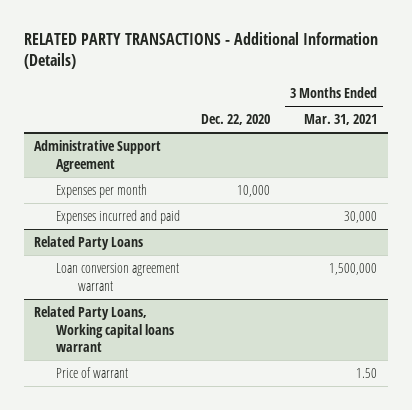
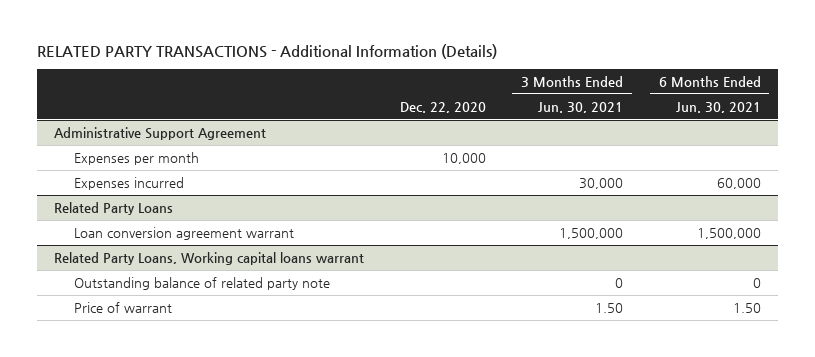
- | Dec. 22, 2020 | 3 Months Ended Mar. 31, 2021
+ | Dec. 22, 2020 | 3 Months Ended Jun. 30, 2021 | 6 Months Ended Jun. 30, 2021
@ Administrative Support Agreement
- Expenses incurred and paid | | 30,000
+ Expenses incurred | | 30,000 | 60,000
@ Related Party Loans, Working capital loans warrant
+ Outstanding balance of related party note | | 0 | 0

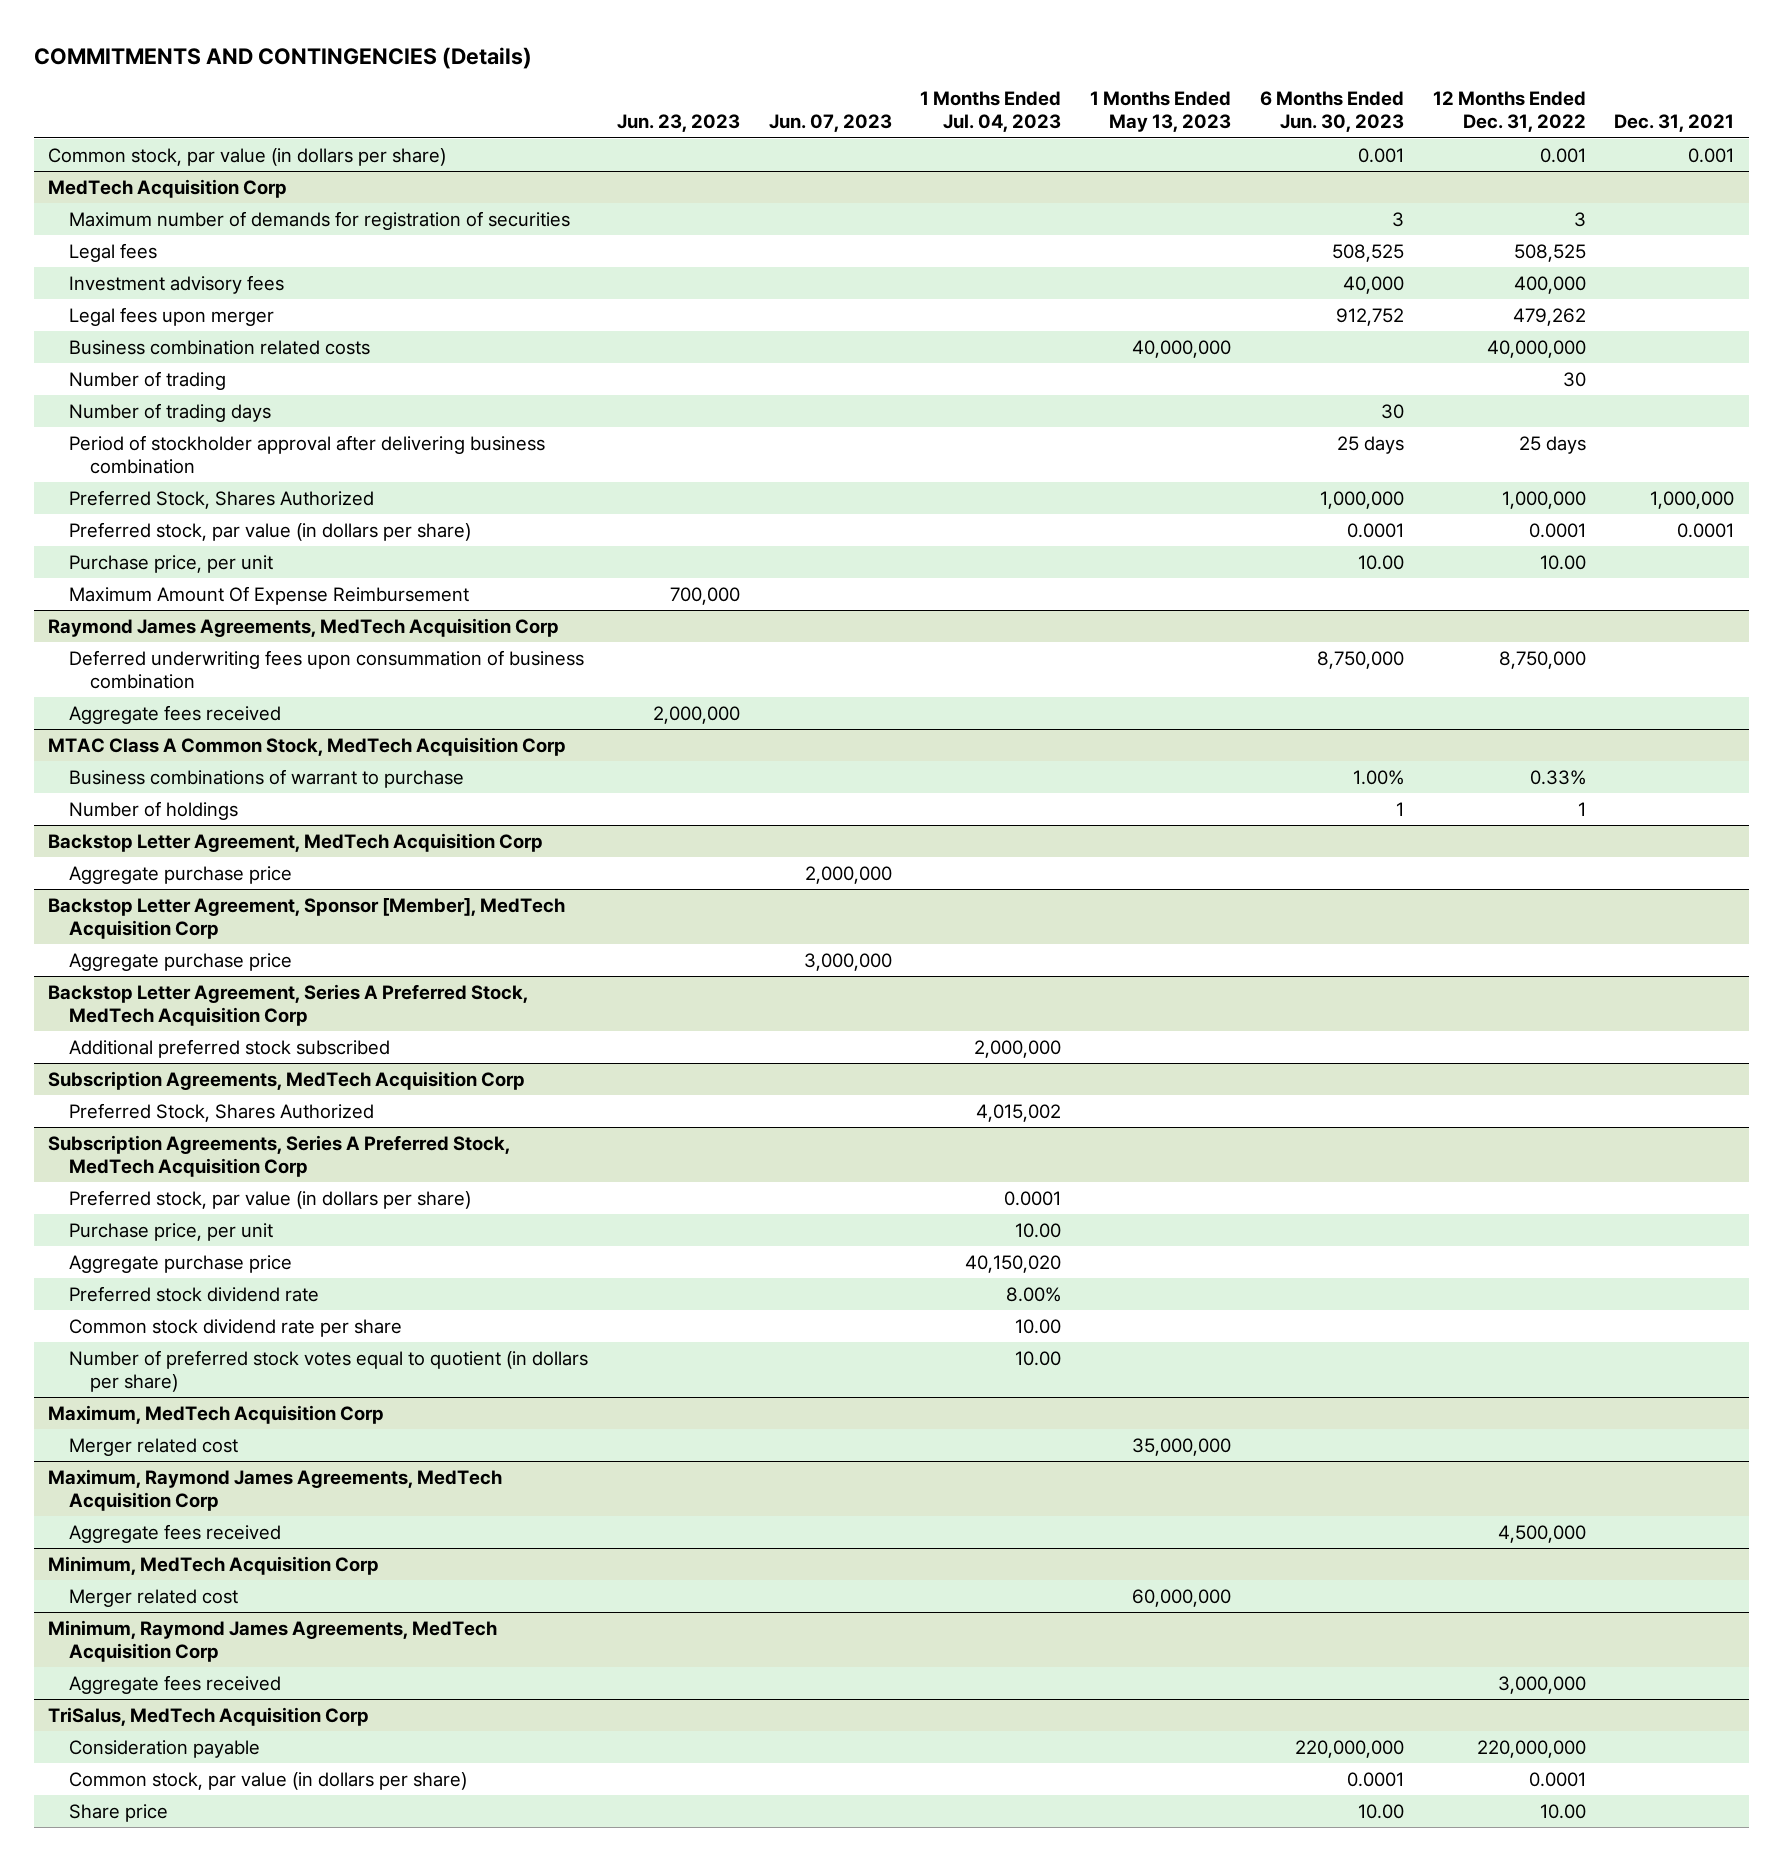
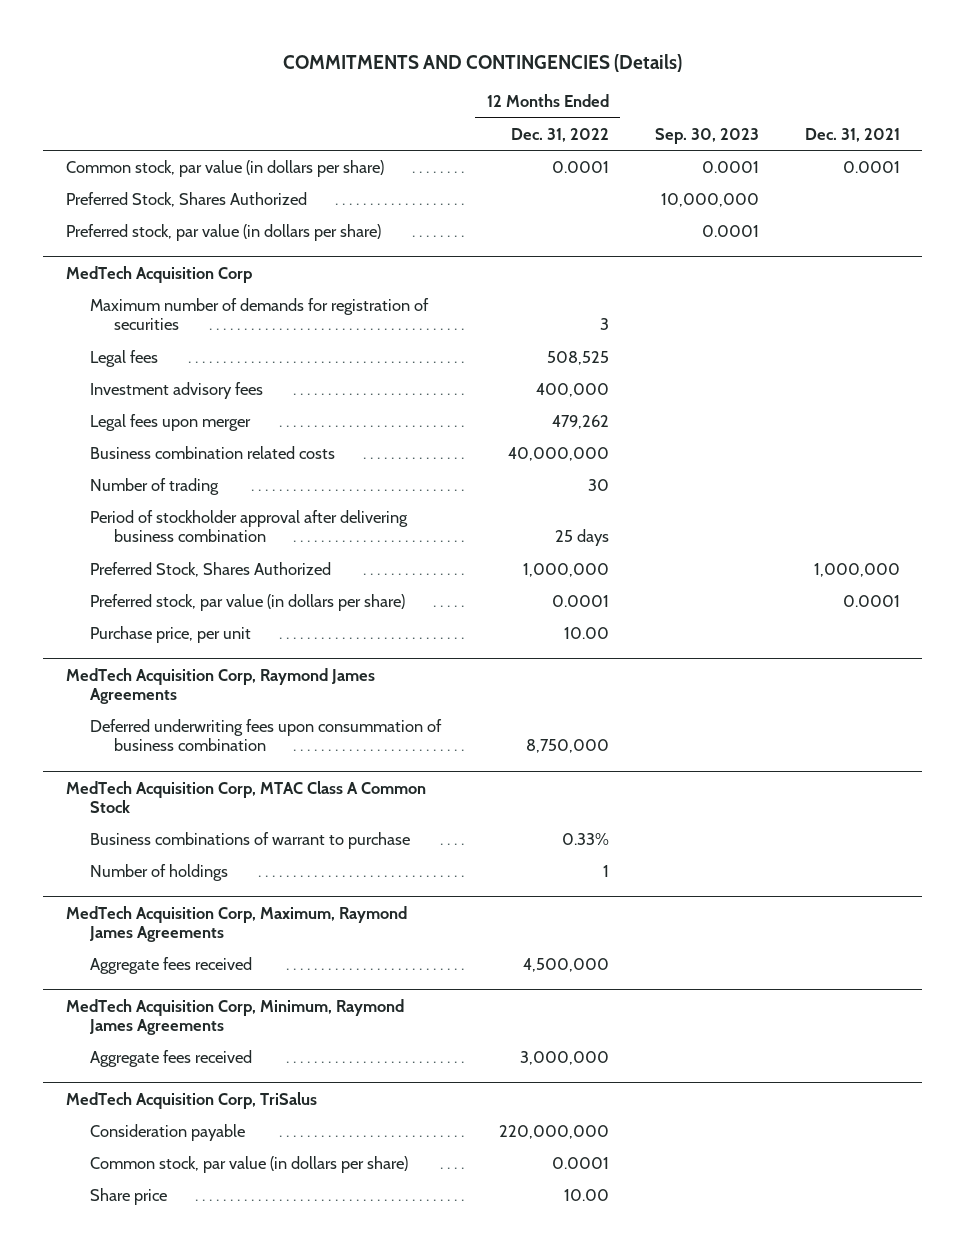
- | Jun. 23, 2023 | Jun. 07, 2023 | 1 Months Ended Jul. 04, 2023 | 1 Months Ended May 13, 2023 | 6 Months Ended Jun. 30, 2023 | 12 Months Ended Dec. 31, 2022 | Dec. 31, 2021
+ | 12 Months Ended Dec. 31, 2022 | Sep. 30, 2023 | Dec. 31, 2021
- Common stock, par value (in dollars per share) | | | | | 0.001 | 0.001 | 0.001
+ Common stock, par value (in dollars per share) | 0.0001 | 0.0001 | 0.0001
+ Preferred Stock, Shares Authorized | | 10,000,000 |
+ Preferred stock, par value (in dollars per share) | | 0.0001 |
@ MedTech Acquisition Corp
- Number of trading days | | | | | 30 | |
- Maximum Amount Of Expense Reimbursement | 700,000 | | | | | |
- Raymond James Agreements, MedTech Acquisition Corp
+ MedTech Acquisition Corp, Raymond James Agreements
- Aggregate fees received | 2,000,000 | | | | | |
- MTAC Class A Common Stock, MedTech Acquisition Corp
+ MedTech Acquisition Corp, MTAC Class A Common Stock
- Backstop Letter Agreement, MedTech Acquisition Corp
- Aggregate purchase price | | 2,000,000 | | | | |
- Backstop Letter Agreement, Sponsor [Member], MedTech Acquisition Corp
- Aggregate purchase price | | 3,000,000 | | | | |
- Backstop Letter Agreement, Series A Preferred Stock, MedTech Acquisition Corp
- Additional preferred stock subscribed | | | 2,000,000 | | | |
- Subscription Agreements, MedTech Acquisition Corp
- Preferred Stock, Shares Authorized | | | 4,015,002 | | | |
- Subscription Agreements, Series A Preferred Stock, MedTech Acquisition Corp
- Preferred stock, par value (in dollars per share) | | | 0.0001 | | | |
- Purchase price, per unit | | | 10.00 | | | |
- Aggregate purchase price | | | 40,150,020 | | | |
- Preferred stock dividend rate | | | 8.00% | | | |
- Common stock dividend rate per share | | | 10.00 | | | |
- Number of preferred stock votes equal to quotient (in dollars per share) | | | 10.00 | | | |
- Maximum, MedTech Acquisition Corp
- Merger related cost | | | | 35,000,000 | | |
- Maximum, Raymond James Agreements, MedTech Acquisition Corp
+ MedTech Acquisition Corp, Maximum, Raymond James Agreements
- Minimum, MedTech Acquisition Corp
- Merger related cost | | | | 60,000,000 | | |
- Minimum, Raymond James Agreements, MedTech Acquisition Corp
+ MedTech Acquisition Corp, Minimum, Raymond James Agreements
- TriSalus, MedTech Acquisition Corp
+ MedTech Acquisition Corp, TriSalus

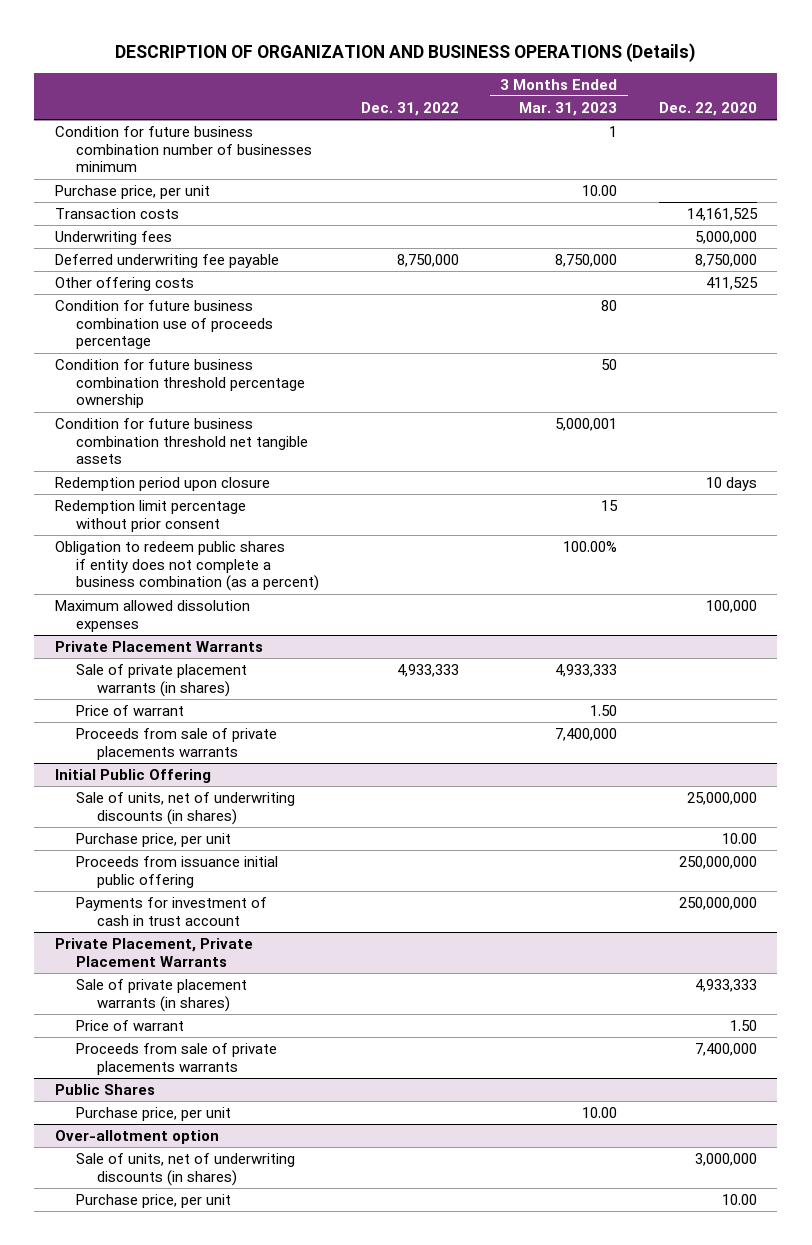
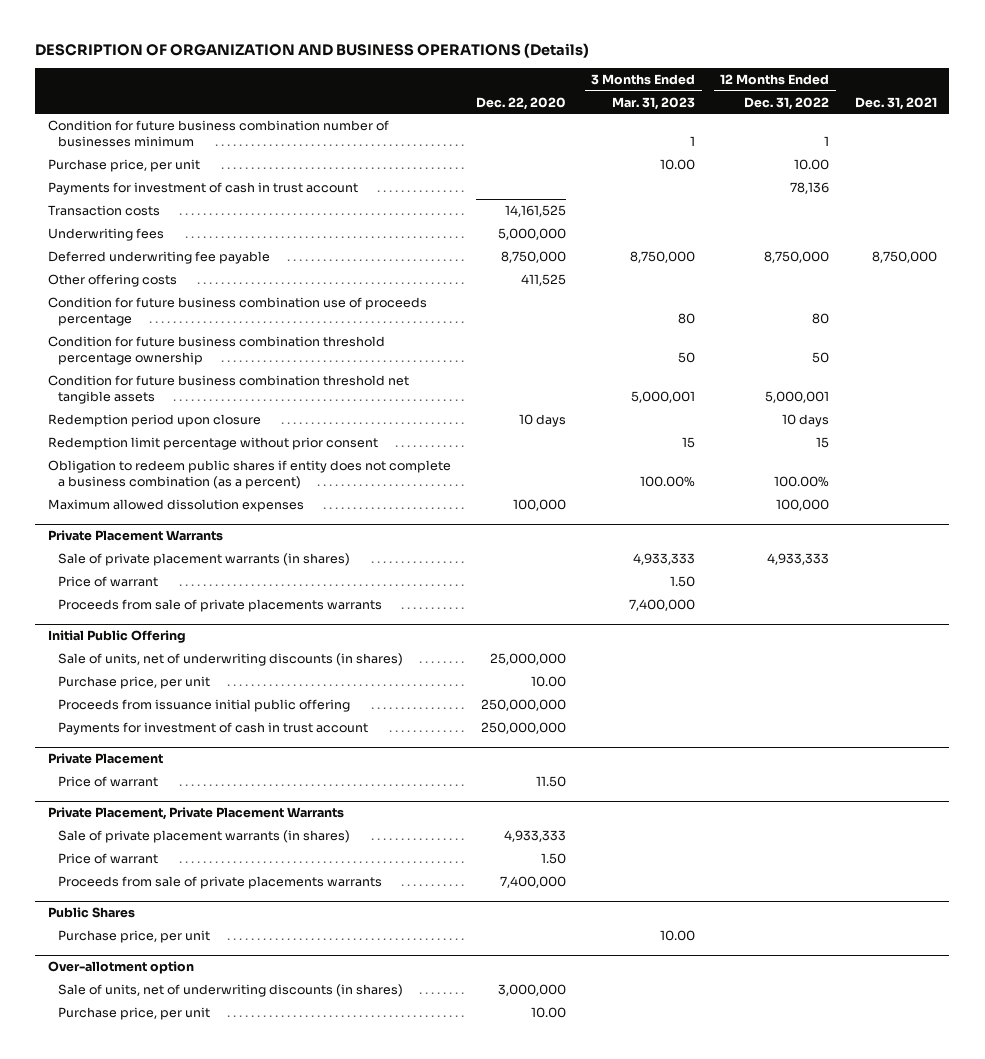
- | Dec. 31, 2022 | 3 Months Ended Mar. 31, 2023 | Dec. 22, 2020
+ | Dec. 22, 2020 | 3 Months Ended Mar. 31, 2023 | 12 Months Ended Dec. 31, 2022 | Dec. 31, 2021
+ Payments for investment of cash in trust account | | | 78,136 |
+ Private Placement
+ Price of warrant | 11.50 | | |

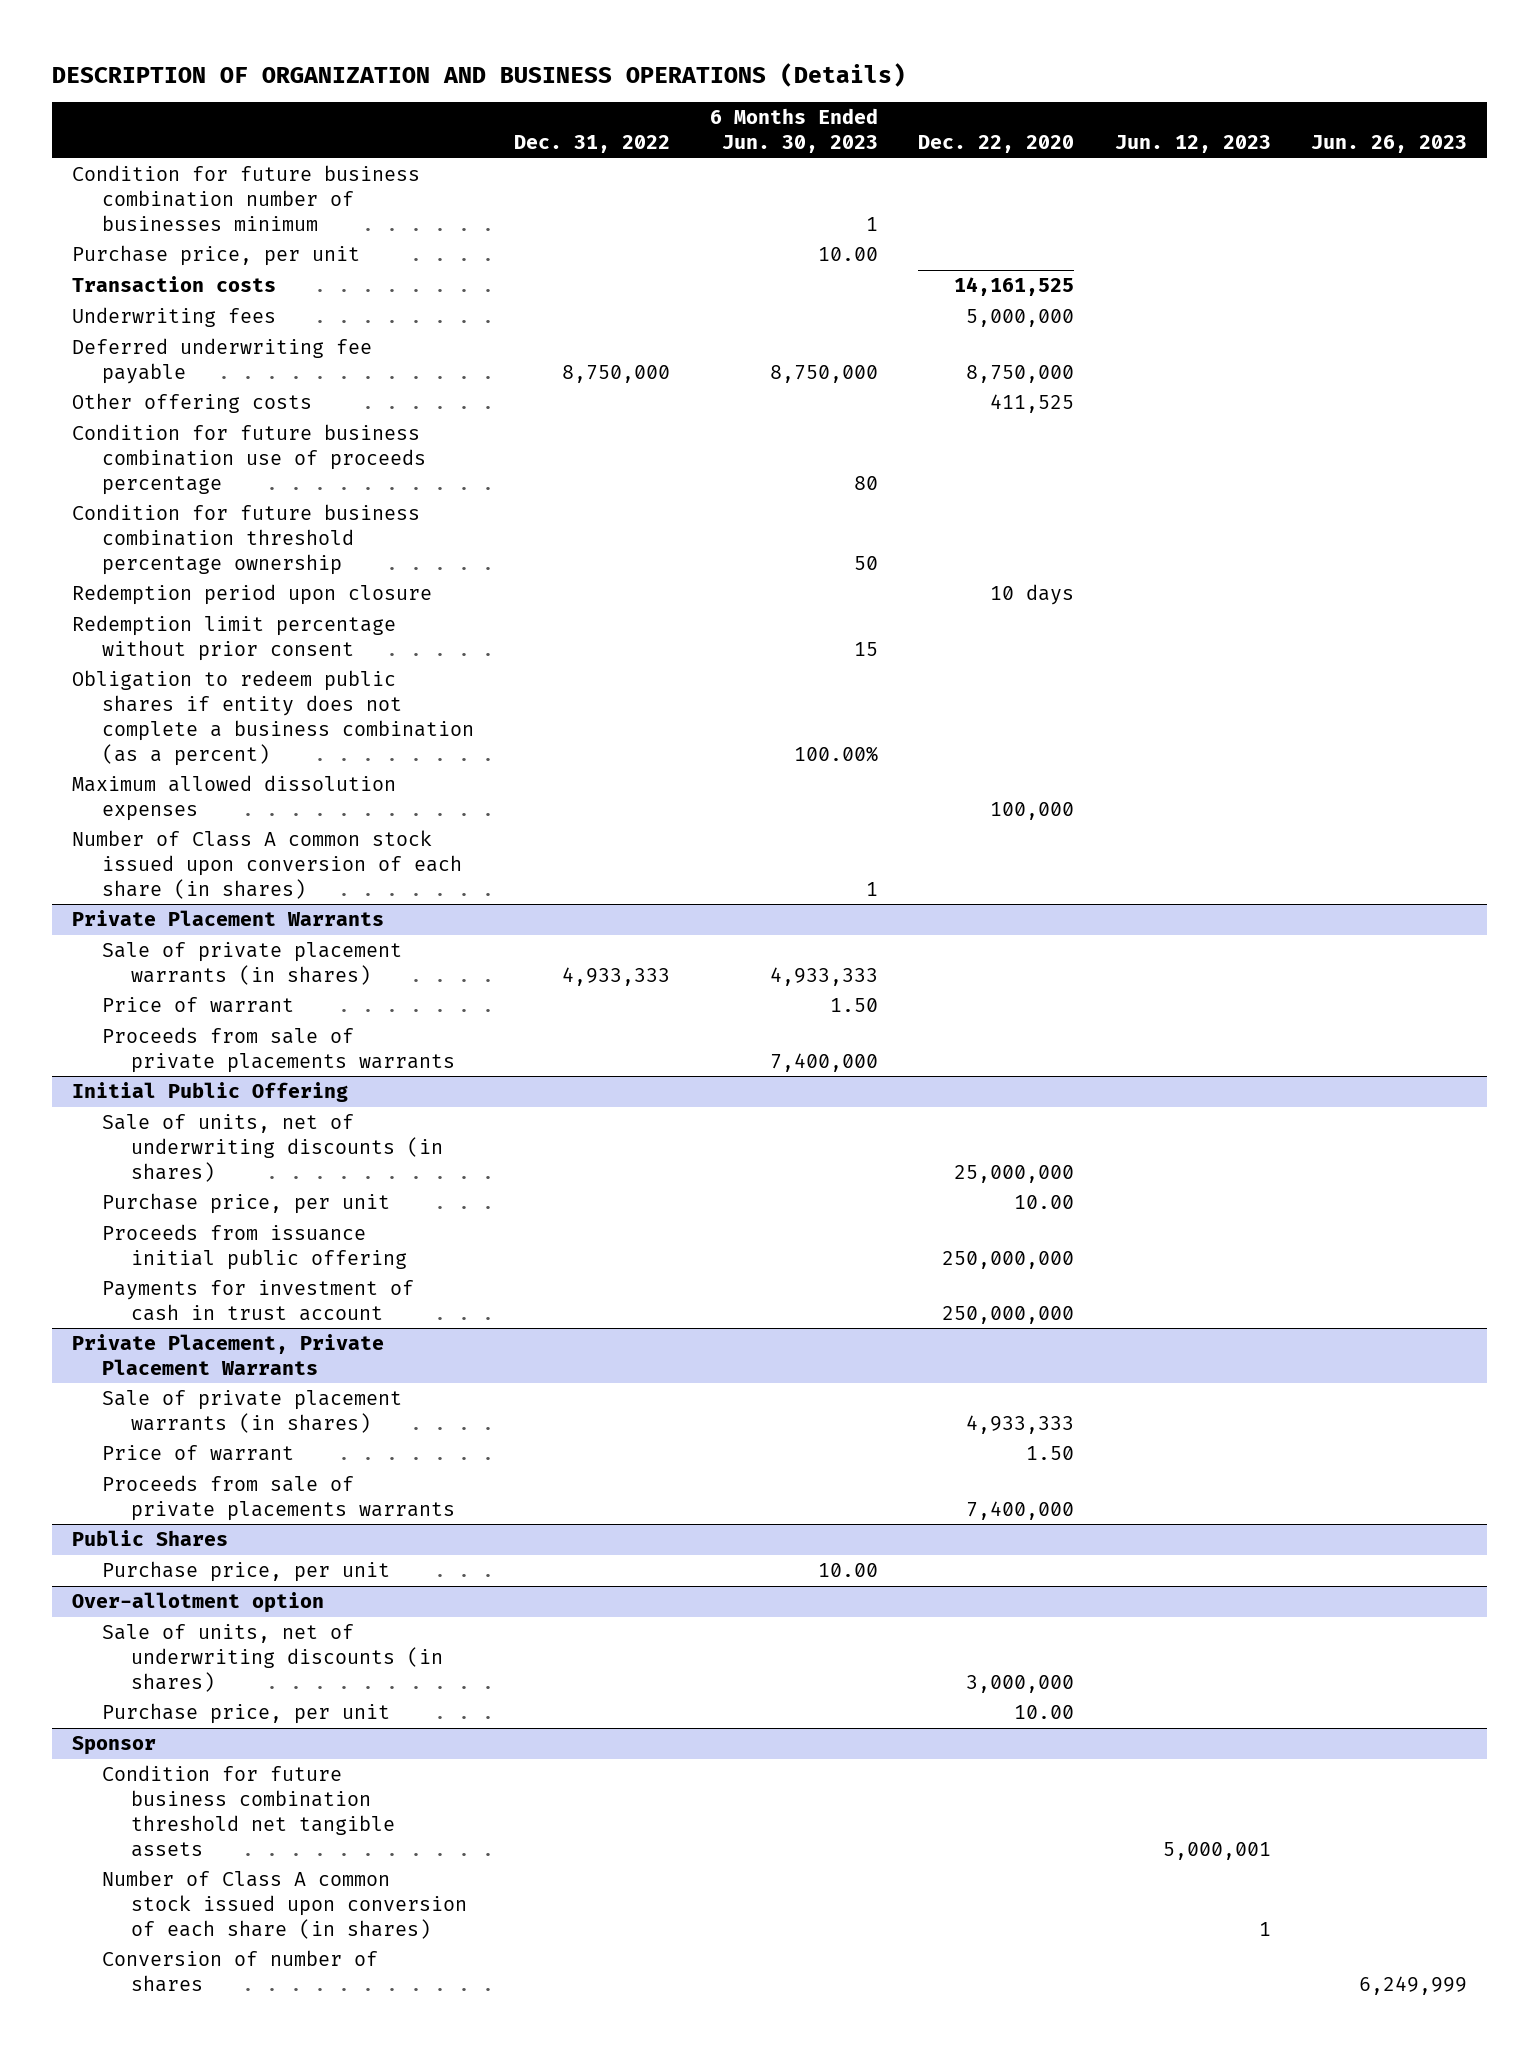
- | Dec. 22, 2020 | 3 Months Ended Mar. 31, 2023 | 12 Months Ended Dec. 31, 2022 | Dec. 31, 2021
+ | Dec. 31, 2022 | 6 Months Ended Jun. 30, 2023 | Dec. 22, 2020 | Jun. 12, 2023 | Jun. 26, 2023
- Payments for investment of cash in trust account | | | 78,136 |
- Condition for future business combination threshold net tangible assets | | 5,000,001 | 5,000,001 |
+ Number of Class A common stock issued upon conversion of each share (in shares) | | 1 | | |
- Private Placement
- Price of warrant | 11.50 | | |
+ Sponsor
+ Condition for future business combination threshold net tangible assets | | | | 5,000,001 |
+ Number of Class A common stock issued upon conversion of each share (in shares) | | | | 1 |
+ Conversion of number of shares | | | | | 6,249,999

